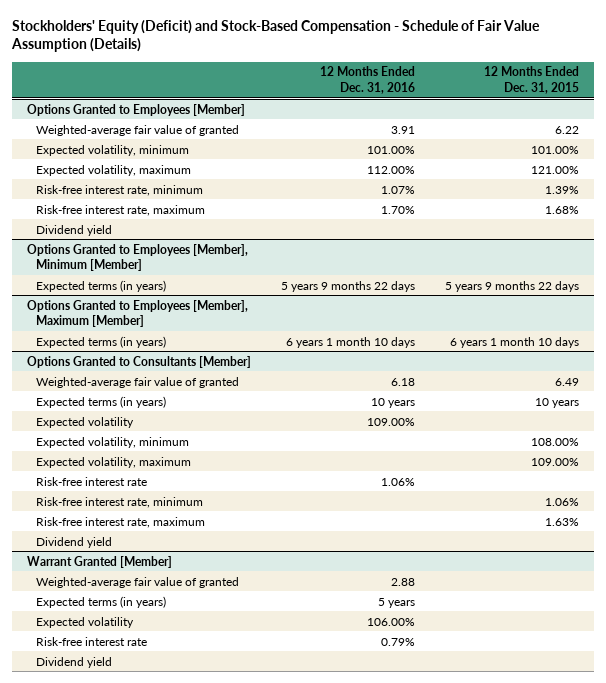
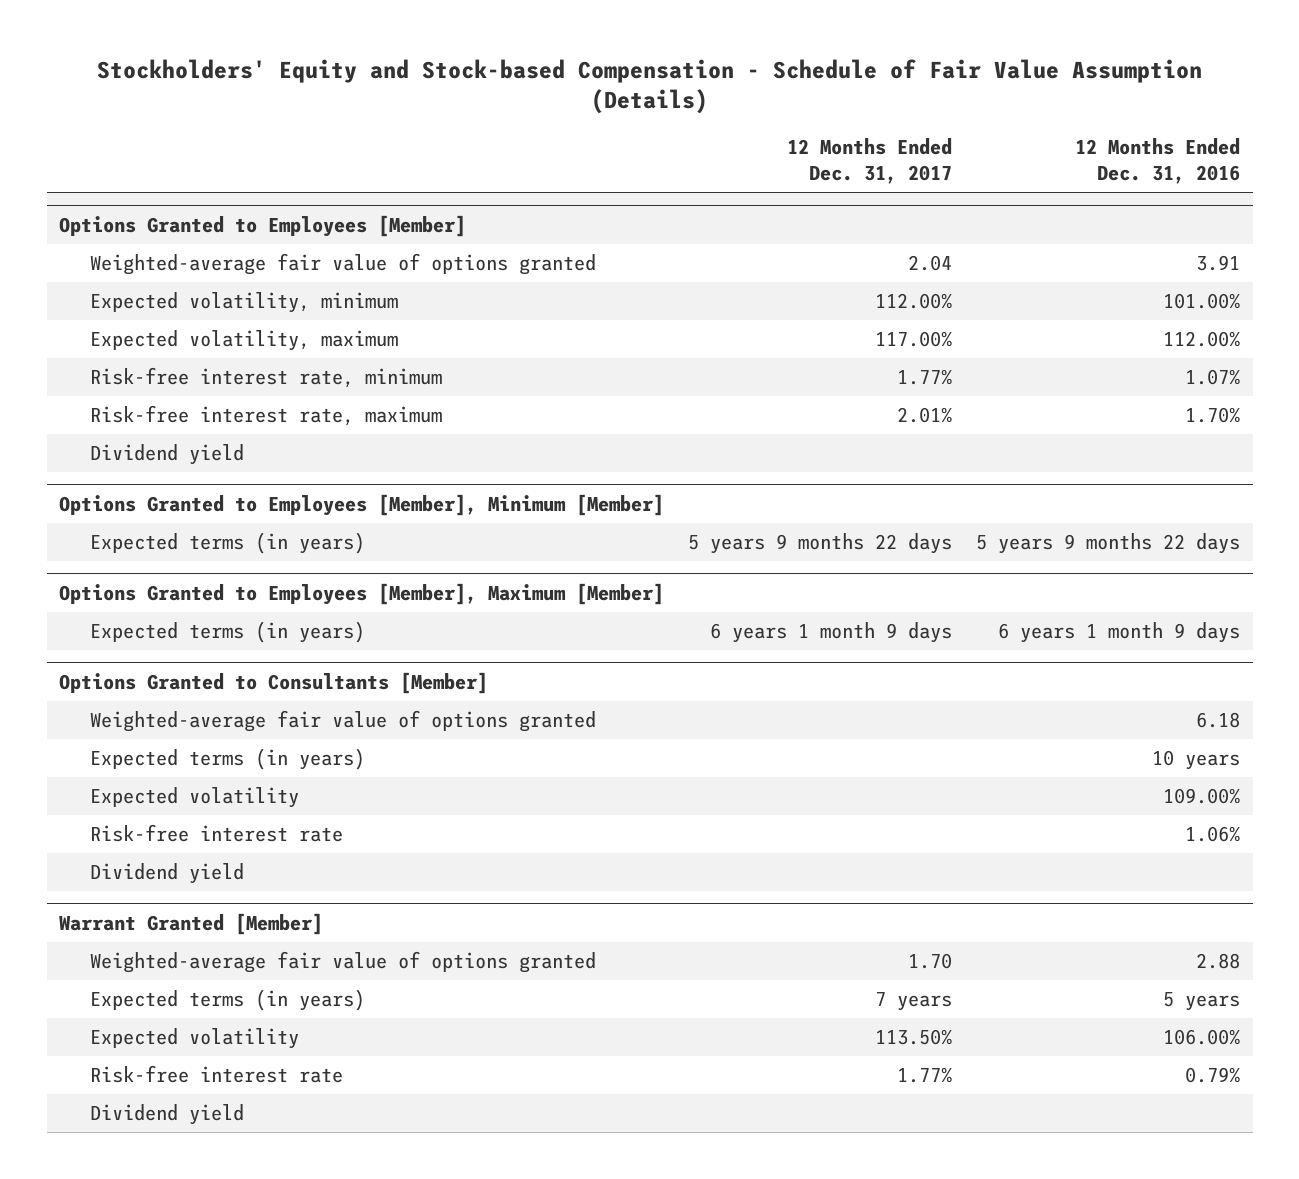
- Stockholders' Equity (Deficit) and Stock-Based Compensation - Schedule of Fair Value Assumption (Details)
+ Stockholders' Equity and Stock-based Compensation - Schedule of Fair Value Assumption (Details)
- | 12 Months Ended Dec. 31, 2016 | 12 Months Ended Dec. 31, 2015
+ | 12 Months Ended Dec. 31, 2017 | 12 Months Ended Dec. 31, 2016
@ Options Granted to Employees [Member]
- Weighted-average fair value of granted | 3.91 | 6.22
+ Weighted-average fair value of options granted | 2.04 | 3.91
@ Options Granted to Employees [Member], Maximum [Member]
- Expected terms (in years) | 6 years 1 month 10 days | 6 years 1 month 10 days
+ Expected terms (in years) | 6 years 1 month 9 days | 6 years 1 month 9 days
@ Options Granted to Consultants [Member]
- Weighted-average fair value of granted | 6.18 | 6.49
+ Weighted-average fair value of options granted | | 6.18
- Expected volatility, minimum | | 108.00%
- Expected volatility, maximum | | 109.00%
- Risk-free interest rate, minimum | | 1.06%
- Risk-free interest rate, maximum | | 1.63%
@ Warrant Granted [Member]
- Weighted-average fair value of granted | 2.88 |
+ Weighted-average fair value of options granted | 1.70 | 2.88

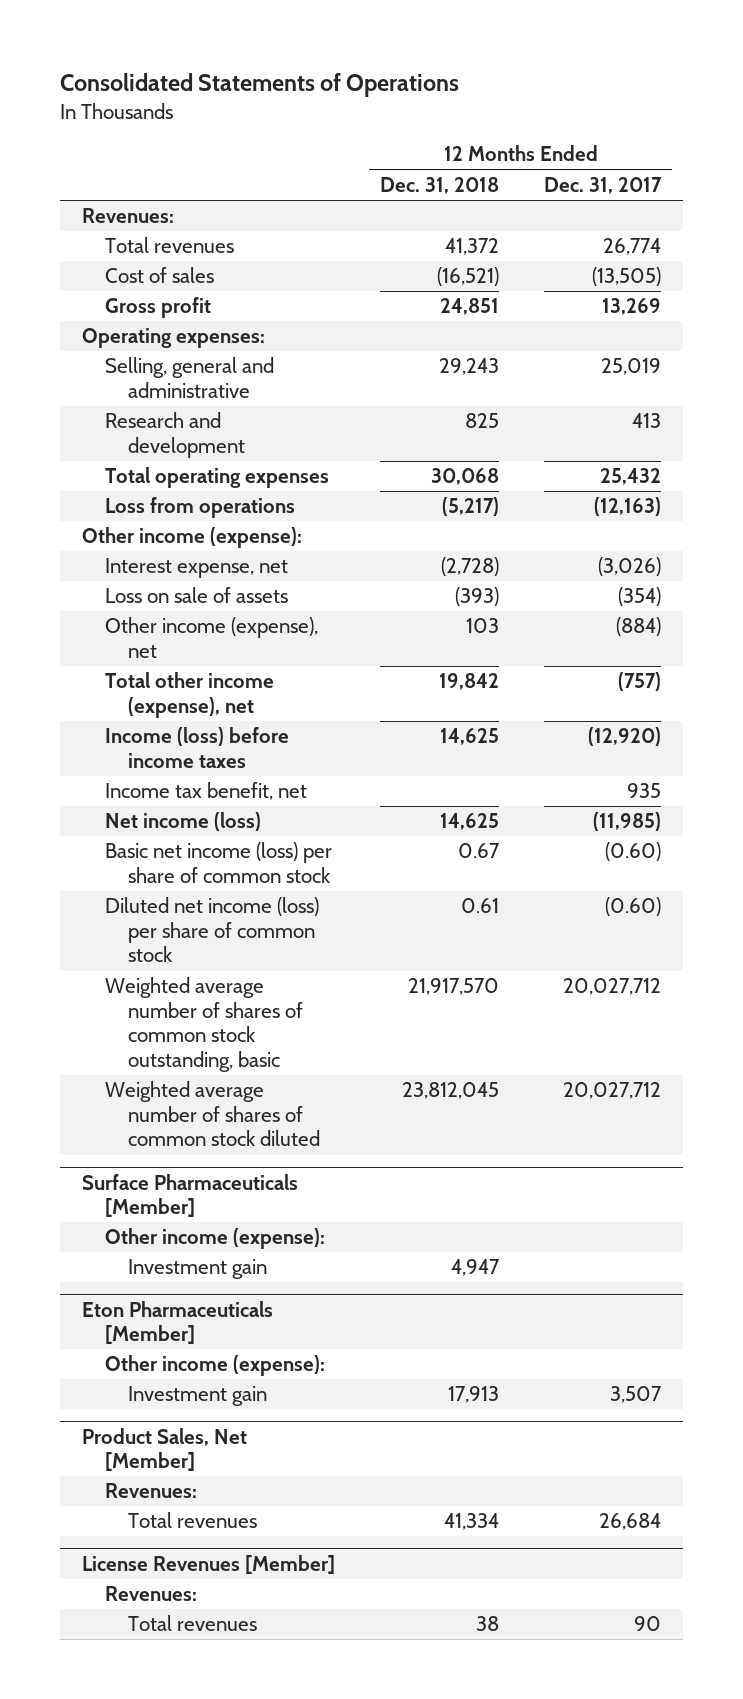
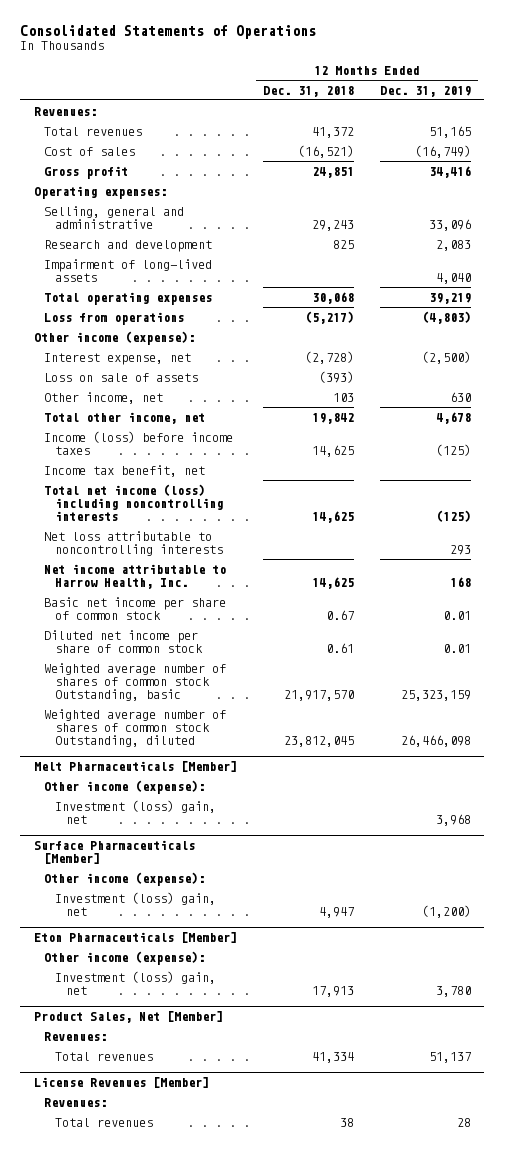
- | 12 Months Ended Dec. 31, 2018 | 12 Months Ended Dec. 31, 2017
+ | 12 Months Ended Dec. 31, 2018 | 12 Months Ended Dec. 31, 2019
+ Impairment of long-lived assets | | 4,040
- Other income (expense), net | 103 | (884)
- Total other income (expense), net | 19,842 | (757)
+ Other income, net | 103 | 630
+ Total other income, net | 19,842 | 4,678
- Net income (loss) | 14,625 | (11,985)
- Basic net income (loss) per share of common stock | 0.67 | (0.60)
- Diluted net income (loss) per share of common stock | 0.61 | (0.60)
- Weighted average number of shares of common stock outstanding, basic | 21,917,570 | 20,027,712
- Weighted average number of shares of common stock diluted | 23,812,045 | 20,027,712
+ Total net income (loss) including noncontrolling interests | 14,625 | (125)
+ Net loss attributable to noncontrolling interests | | 293
+ Net income attributable to Harrow Health, Inc. | 14,625 | 168
+ Basic net income per share of common stock | 0.67 | 0.01
+ Diluted net income per share of common stock | 0.61 | 0.01
+ Weighted average number of shares of common stock Outstanding, basic | 21,917,570 | 25,323,159
+ Weighted average number of shares of common stock Outstanding, diluted | 23,812,045 | 26,466,098
+ Melt Pharmaceuticals [Member]
+ Other income (expense):
+ Investment (loss) gain, net | | 3,968
@ Surface Pharmaceuticals [Member]
- Investment gain | 4,947 |
+ Investment (loss) gain, net | 4,947 | (1,200)
@ Eton Pharmaceuticals [Member]
- Investment gain | 17,913 | 3,507
+ Investment (loss) gain, net | 17,913 | 3,780

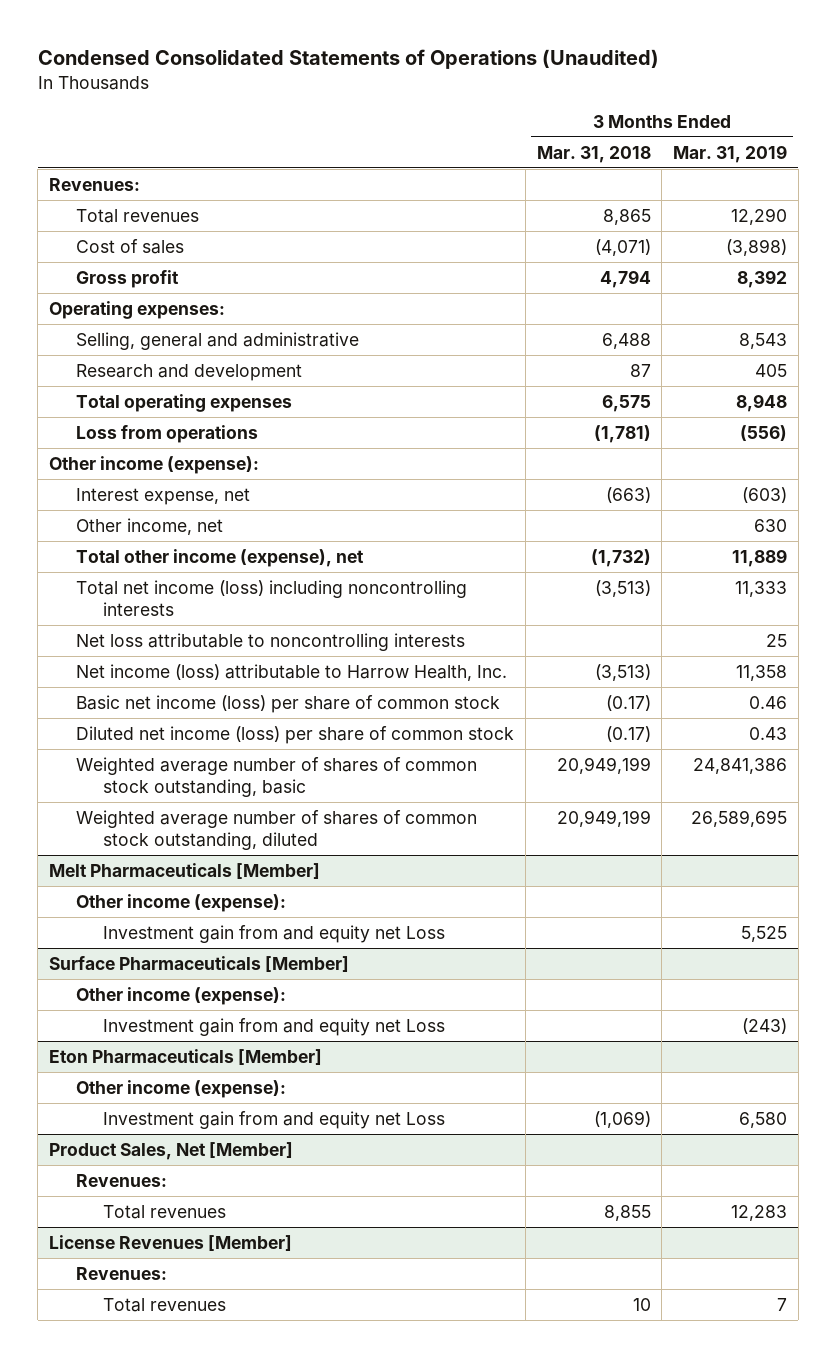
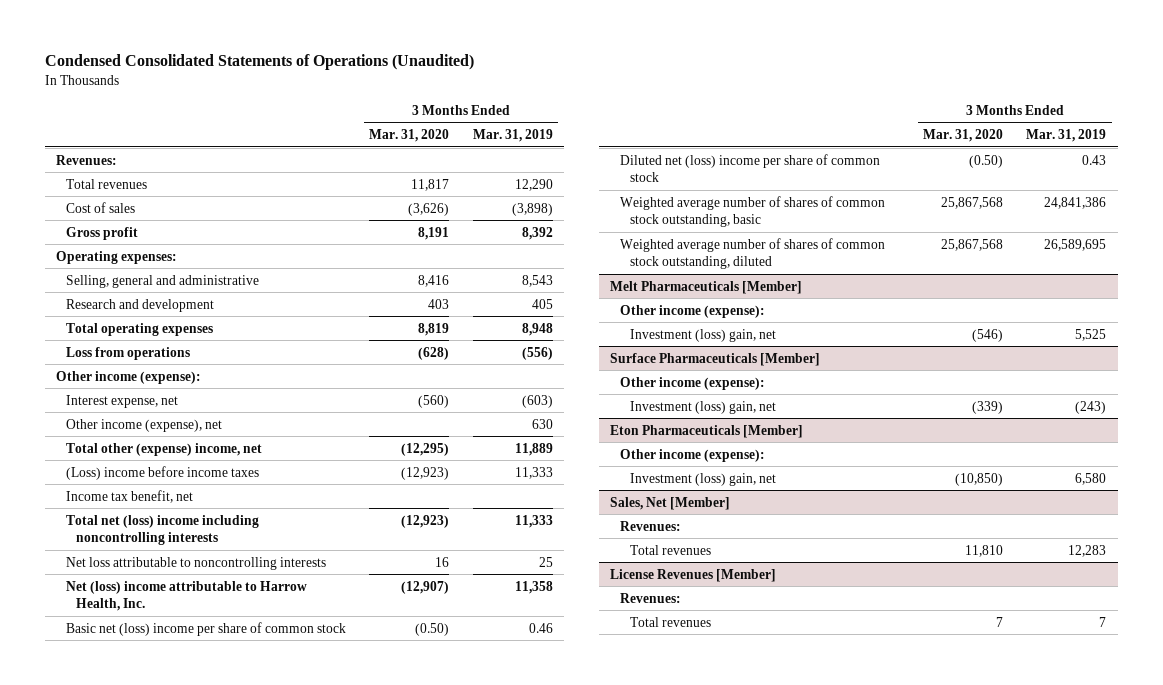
- | 3 Months Ended Mar. 31, 2018 | 3 Months Ended Mar. 31, 2019
+ | 3 Months Ended Mar. 31, 2020 | 3 Months Ended Mar. 31, 2019
- Other income, net | | 630
- Total other income (expense), net | (1,732) | 11,889
- Total net income (loss) including noncontrolling interests | (3,513) | 11,333
+ Other income (expense), net | | 630
+ Total other (expense) income, net | (12,295) | 11,889
+ (Loss) income before income taxes | (12,923) | 11,333
+ Income tax benefit, net
+ Total net (loss) income including noncontrolling interests | (12,923) | 11,333
- Net income (loss) attributable to Harrow Health, Inc. | (3,513) | 11,358
- Basic net income (loss) per share of common stock | (0.17) | 0.46
- Diluted net income (loss) per share of common stock | (0.17) | 0.43
+ Net (loss) income attributable to Harrow Health, Inc. | (12,907) | 11,358
+ Basic net (loss) income per share of common stock | (0.50) | 0.46
+ Diluted net (loss) income per share of common stock | (0.50) | 0.43
@ Melt Pharmaceuticals [Member]
- Investment gain from and equity net Loss | | 5,525
+ Investment (loss) gain, net | (546) | 5,525
@ Surface Pharmaceuticals [Member]
- Investment gain from and equity net Loss | | (243)
+ Investment (loss) gain, net | (339) | (243)
@ Eton Pharmaceuticals [Member]
- Investment gain from and equity net Loss | (1,069) | 6,580
- Product Sales, Net [Member]
@ Eton Pharmaceuticals [Member]
+ Investment (loss) gain, net | (10,850) | 6,580
+ Sales, Net [Member]

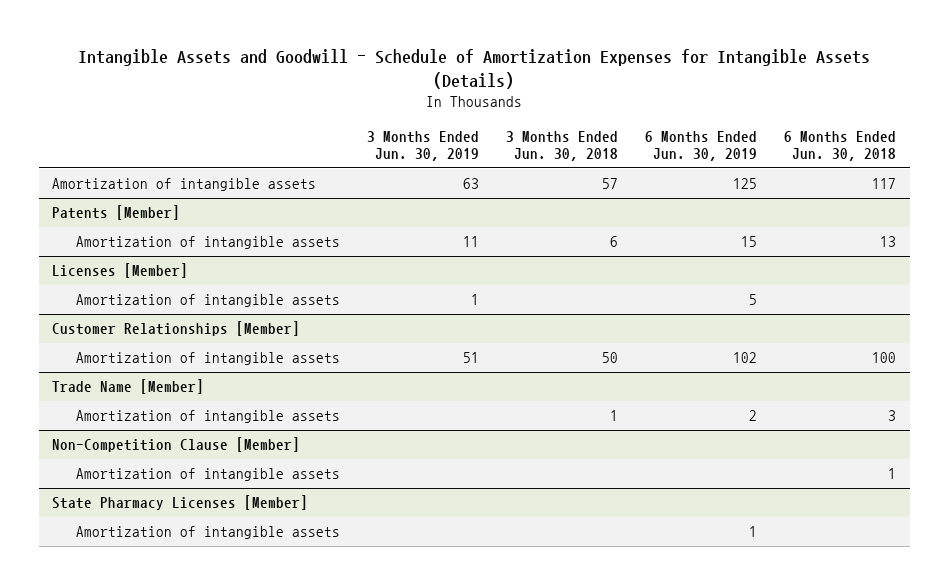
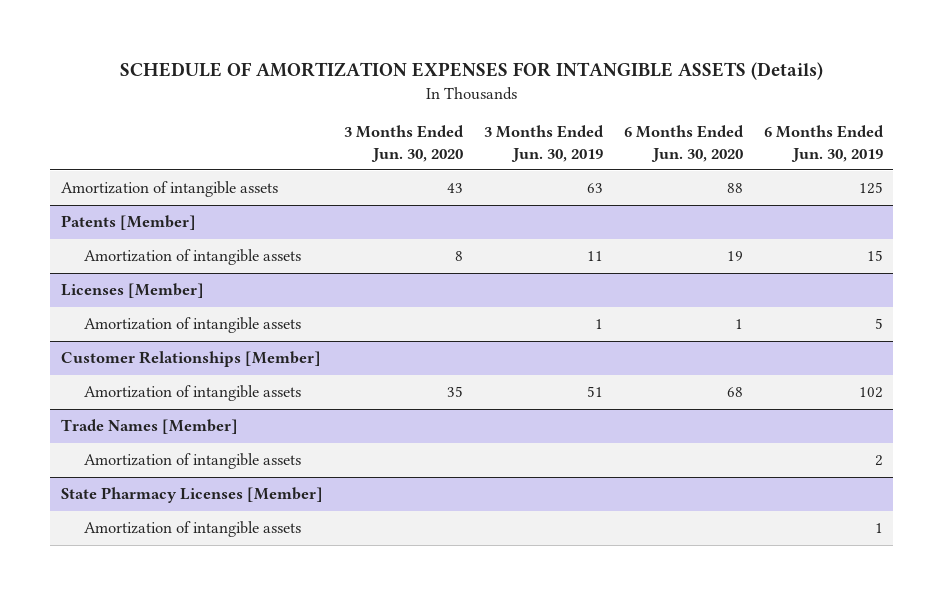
- Intangible Assets and Goodwill - Schedule of Amortization Expenses for Intangible Assets (Details)
+ SCHEDULE OF AMORTIZATION EXPENSES FOR INTANGIBLE ASSETS (Details)
- | 3 Months Ended Jun. 30, 2019 | 3 Months Ended Jun. 30, 2018 | 6 Months Ended Jun. 30, 2019 | 6 Months Ended Jun. 30, 2018
+ | 3 Months Ended Jun. 30, 2020 | 3 Months Ended Jun. 30, 2019 | 6 Months Ended Jun. 30, 2020 | 6 Months Ended Jun. 30, 2019
- Trade Name [Member]
+ Trade Names [Member]
- Non-Competition Clause [Member]
- Amortization of intangible assets | | | | 1

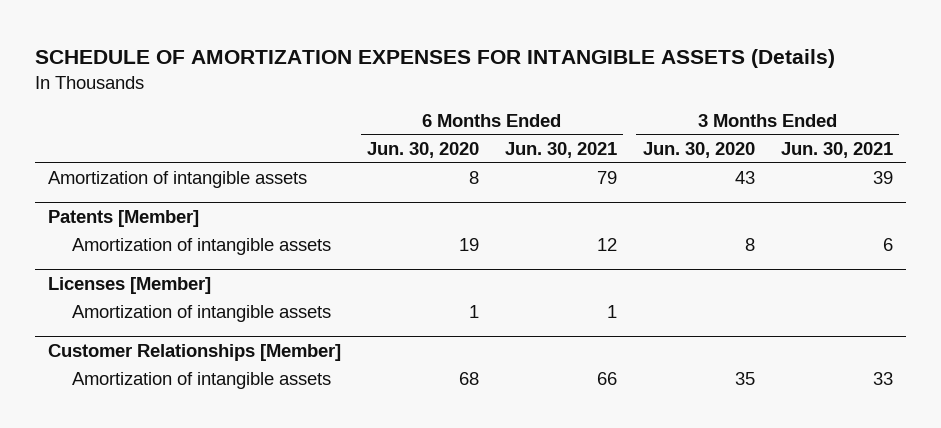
- | 3 Months Ended Jun. 30, 2020 | 3 Months Ended Jun. 30, 2019 | 6 Months Ended Jun. 30, 2020 | 6 Months Ended Jun. 30, 2019
+ | 6 Months Ended Jun. 30, 2020 | 6 Months Ended Jun. 30, 2021 | 3 Months Ended Jun. 30, 2020 | 3 Months Ended Jun. 30, 2021
- Amortization of intangible assets | 43 | 63 | 88 | 125
+ Amortization of intangible assets | 8 | 79 | 43 | 39
- Trade Names [Member]
- Amortization of intangible assets | | | | 2
- State Pharmacy Licenses [Member]
- Amortization of intangible assets | | | | 1

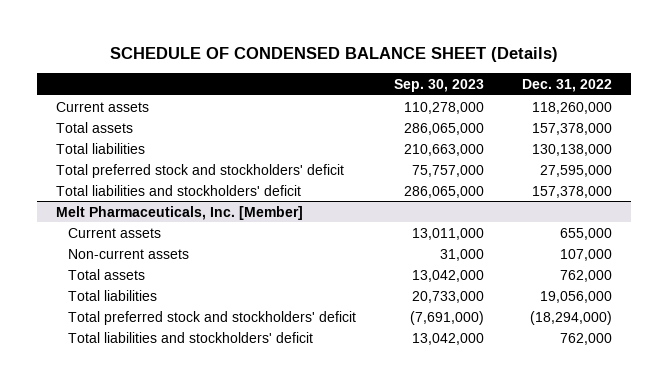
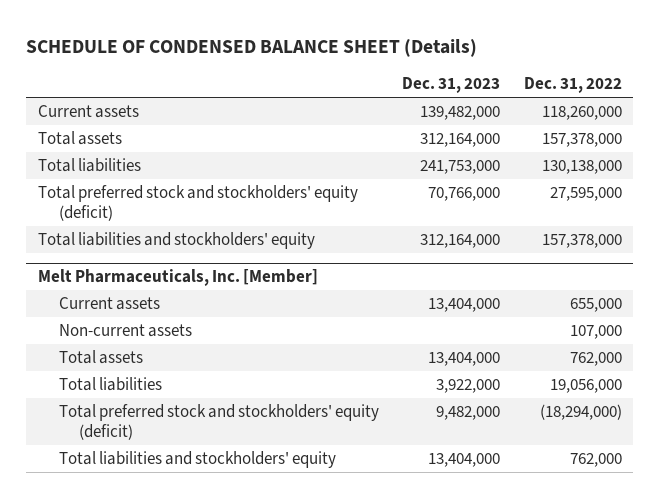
- | Sep. 30, 2023 | Dec. 31, 2022
+ | Dec. 31, 2023 | Dec. 31, 2022
- Total preferred stock and stockholders' deficit | 75,757,000 | 27,595,000
- Total liabilities and stockholders' deficit | 286,065,000 | 157,378,000
+ Total preferred stock and stockholders' equity (deficit) | 70,766,000 | 27,595,000
+ Total liabilities and stockholders' equity | 312,164,000 | 157,378,000
@ Melt Pharmaceuticals, Inc. [Member]
- Total preferred stock and stockholders' deficit | (7,691,000) | (18,294,000)
- Total liabilities and stockholders' deficit | 13,042,000 | 762,000
+ Total preferred stock and stockholders' equity (deficit) | 9,482,000 | (18,294,000)
+ Total liabilities and stockholders' equity | 13,404,000 | 762,000

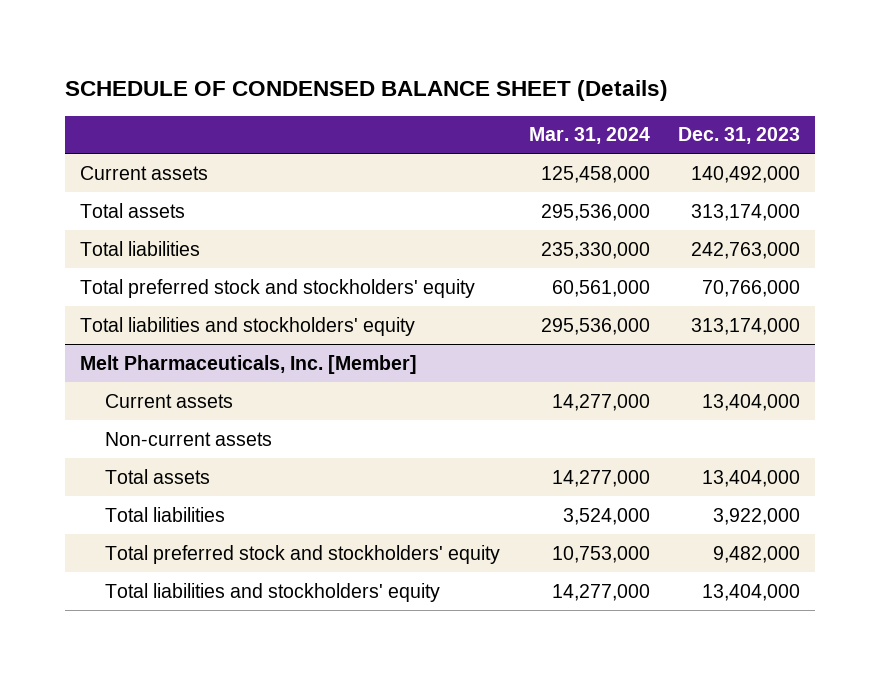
- | Dec. 31, 2023 | Dec. 31, 2022
+ | Mar. 31, 2024 | Dec. 31, 2023
- Current assets | 139,482,000 | 118,260,000
- Total assets | 312,164,000 | 157,378,000
- Total liabilities | 241,753,000 | 130,138,000
- Total preferred stock and stockholders' equity (deficit) | 70,766,000 | 27,595,000
- Total liabilities and stockholders' equity | 312,164,000 | 157,378,000
+ Current assets | 125,458,000 | 140,492,000
+ Total assets | 295,536,000 | 313,174,000
+ Total liabilities | 235,330,000 | 242,763,000
+ Total preferred stock and stockholders' equity | 60,561,000 | 70,766,000
+ Total liabilities and stockholders' equity | 295,536,000 | 313,174,000
@ Melt Pharmaceuticals, Inc. [Member]
- Total preferred stock and stockholders' equity (deficit) | 9,482,000 | (18,294,000)
+ Total preferred stock and stockholders' equity | 10,753,000 | 9,482,000

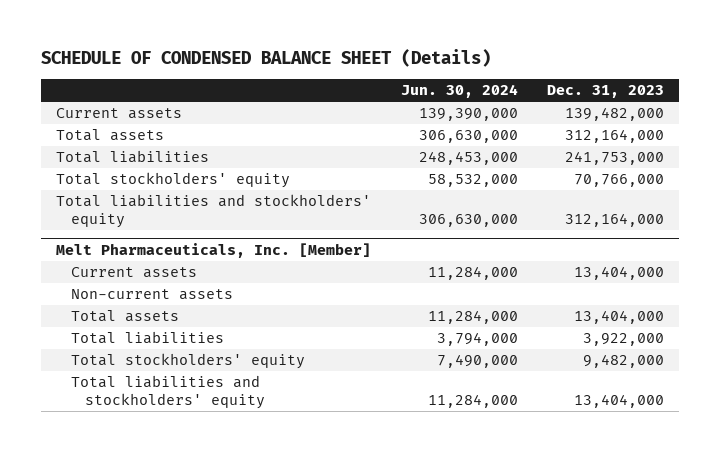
- | Mar. 31, 2024 | Dec. 31, 2023
+ | Jun. 30, 2024 | Dec. 31, 2023
- Current assets | 125,458,000 | 140,492,000
- Total assets | 295,536,000 | 313,174,000
- Total liabilities | 235,330,000 | 242,763,000
- Total preferred stock and stockholders' equity | 60,561,000 | 70,766,000
- Total liabilities and stockholders' equity | 295,536,000 | 313,174,000
+ Current assets | 139,390,000 | 139,482,000
+ Total assets | 306,630,000 | 312,164,000
+ Total liabilities | 248,453,000 | 241,753,000
+ Total stockholders' equity | 58,532,000 | 70,766,000
+ Total liabilities and stockholders' equity | 306,630,000 | 312,164,000
@ Melt Pharmaceuticals, Inc. [Member]
- Total preferred stock and stockholders' equity | 10,753,000 | 9,482,000
+ Total stockholders' equity | 7,490,000 | 9,482,000

